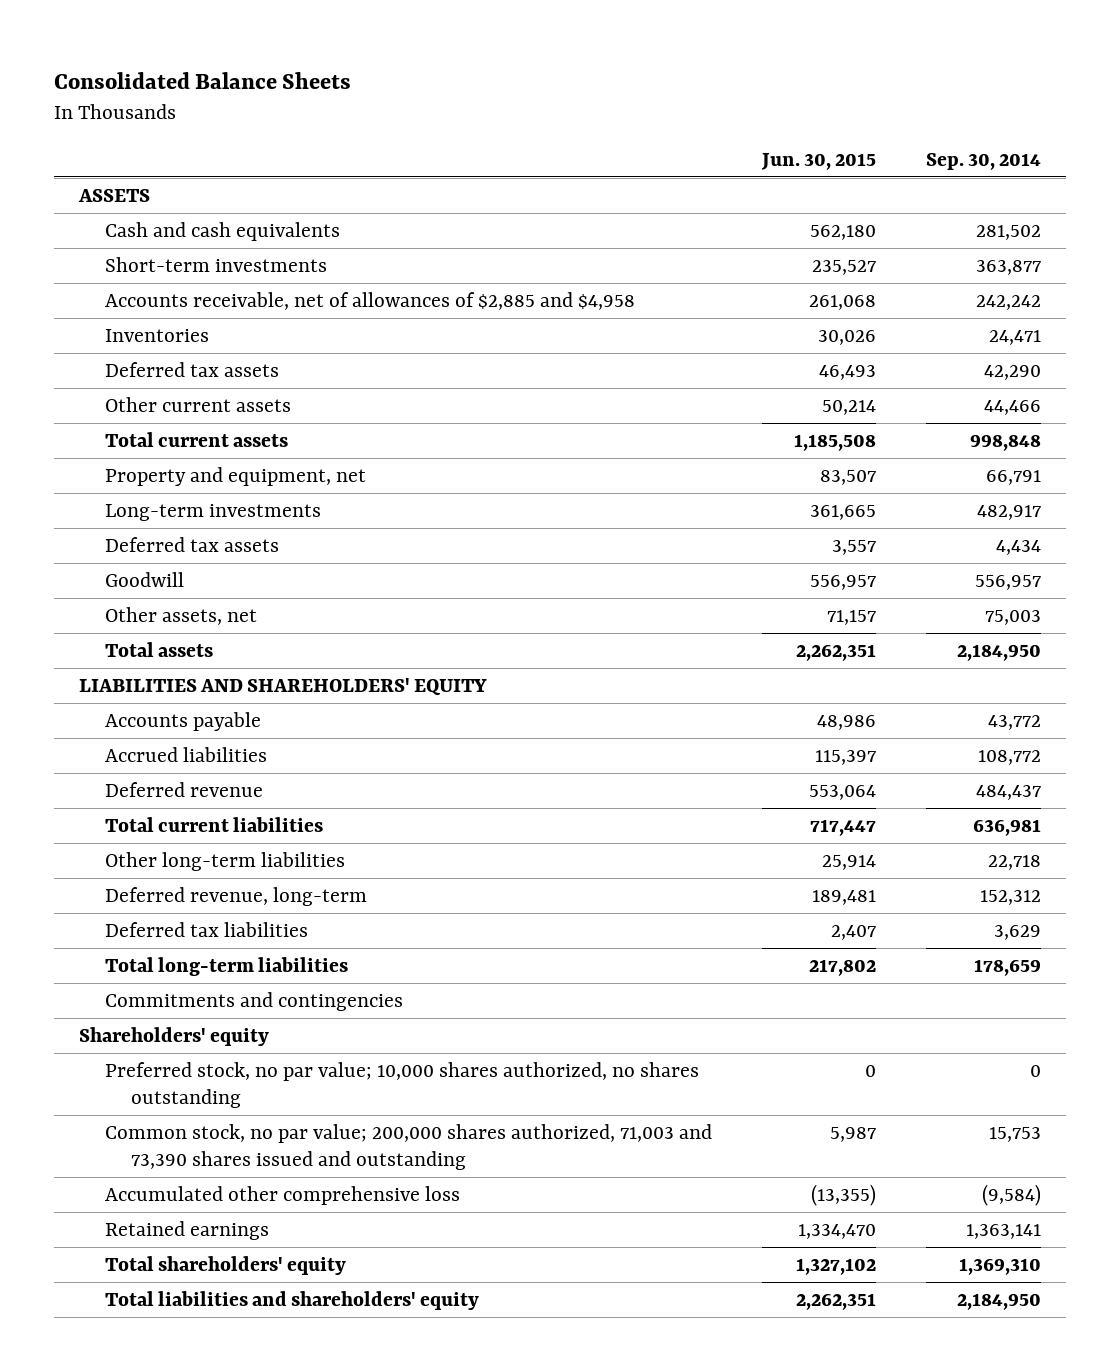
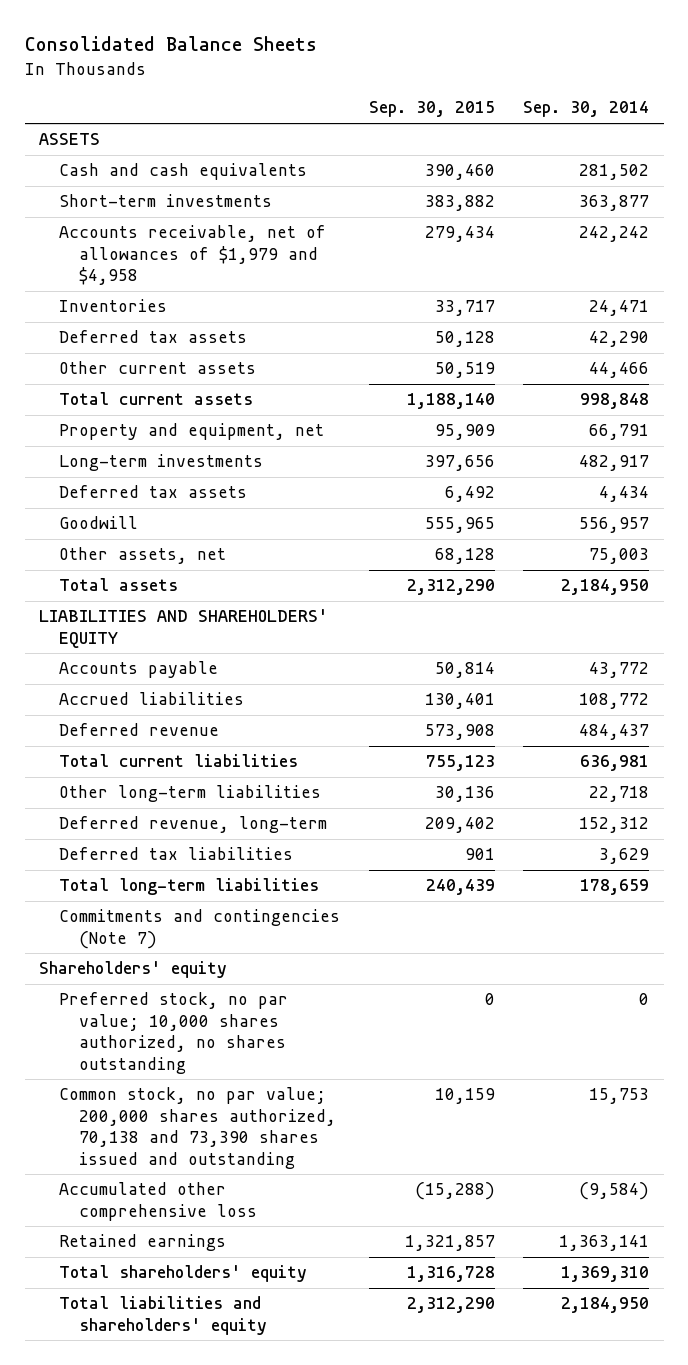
- | Jun. 30, 2015 | Sep. 30, 2014
+ | Sep. 30, 2015 | Sep. 30, 2014
- Accounts receivable, net of allowances of $2,885 and $4,958 | 261,068 | 242,242
+ Accounts receivable, net of allowances of $1,979 and $4,958 | 279,434 | 242,242
- Commitments and contingencies
+ Commitments and contingencies (Note 7)
- Common stock, no par value; 200,000 shares authorized, 71,003 and 73,390 shares issued and outstanding | 5,987 | 15,753
+ Common stock, no par value; 200,000 shares authorized, 70,138 and 73,390 shares issued and outstanding | 10,159 | 15,753

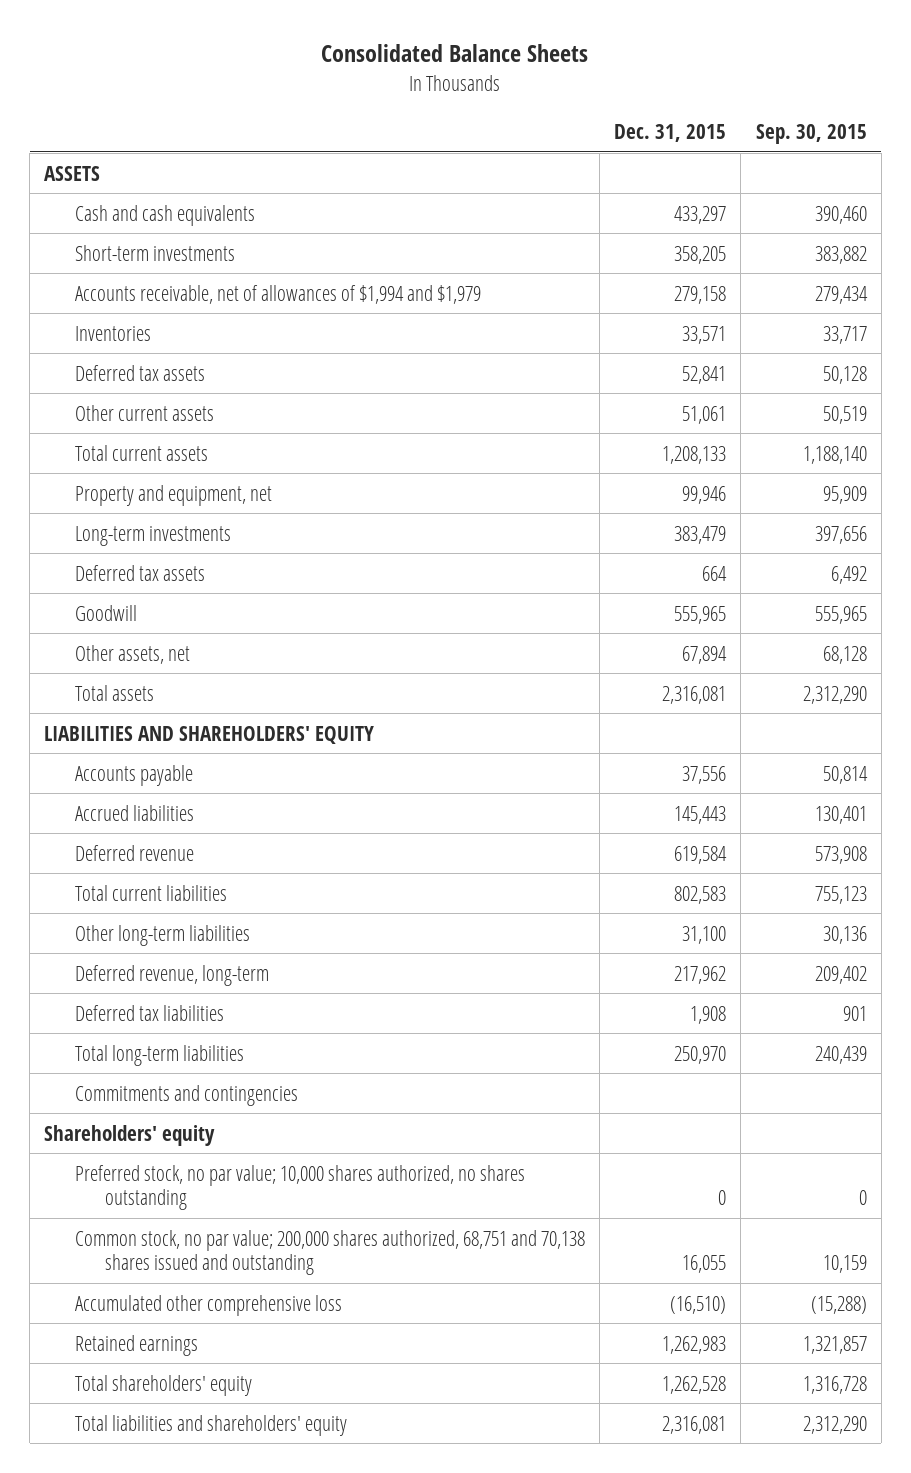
- | Sep. 30, 2015 | Sep. 30, 2014
+ | Dec. 31, 2015 | Sep. 30, 2015
- Accounts receivable, net of allowances of $1,979 and $4,958 | 279,434 | 242,242
+ Accounts receivable, net of allowances of $1,994 and $1,979 | 279,158 | 279,434
- Commitments and contingencies (Note 7)
+ Commitments and contingencies
- Common stock, no par value; 200,000 shares authorized, 70,138 and 73,390 shares issued and outstanding | 10,159 | 15,753
+ Common stock, no par value; 200,000 shares authorized, 68,751 and 70,138 shares issued and outstanding | 16,055 | 10,159

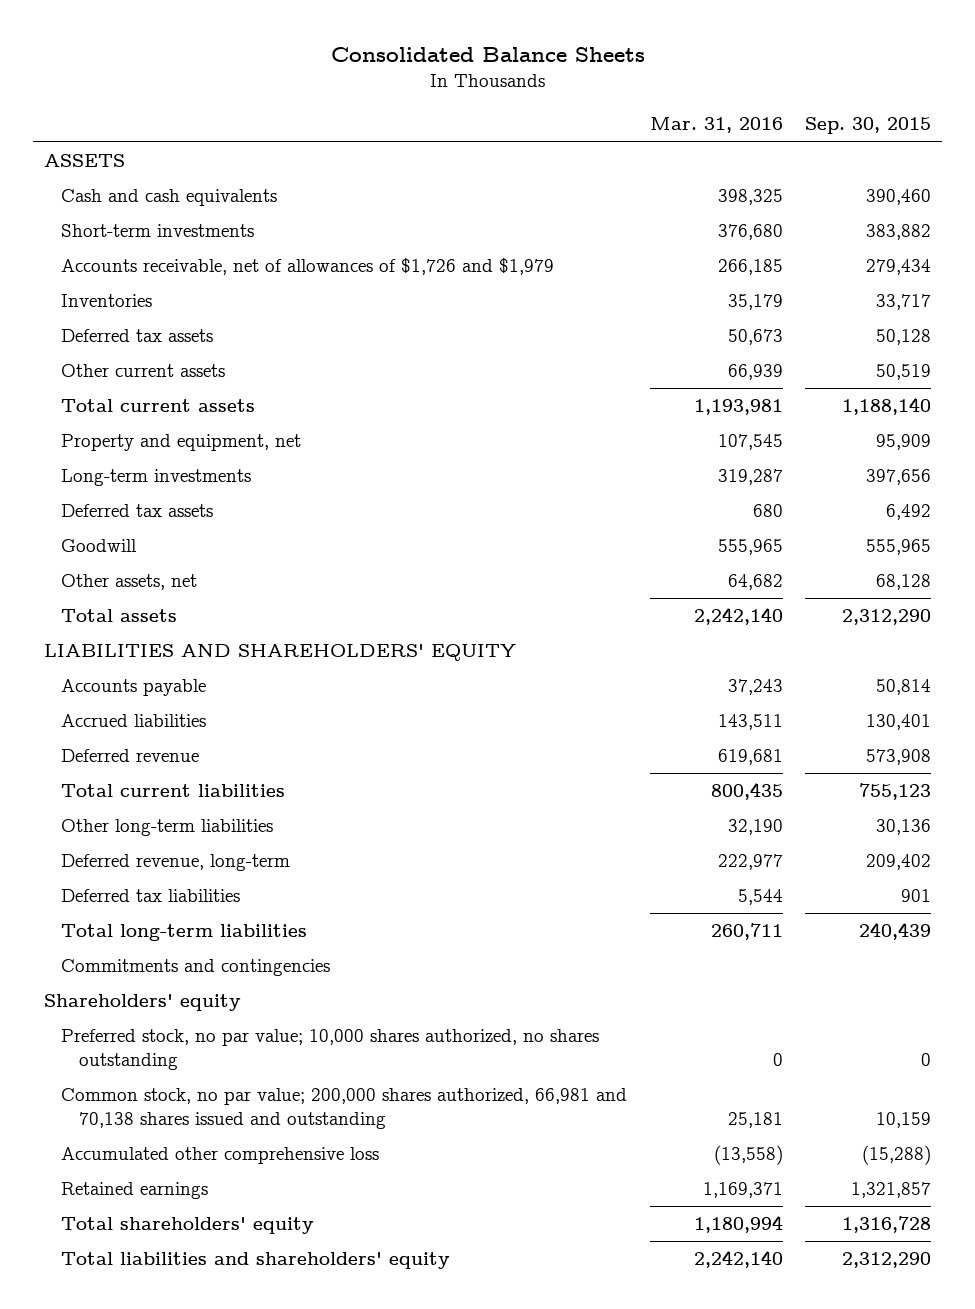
- | Dec. 31, 2015 | Sep. 30, 2015
+ | Mar. 31, 2016 | Sep. 30, 2015
- Accounts receivable, net of allowances of $1,994 and $1,979 | 279,158 | 279,434
+ Accounts receivable, net of allowances of $1,726 and $1,979 | 266,185 | 279,434
- Common stock, no par value; 200,000 shares authorized, 68,751 and 70,138 shares issued and outstanding | 16,055 | 10,159
+ Common stock, no par value; 200,000 shares authorized, 66,981 and 70,138 shares issued and outstanding | 25,181 | 10,159

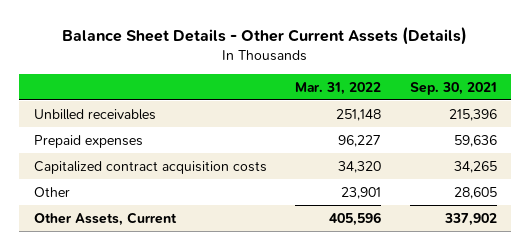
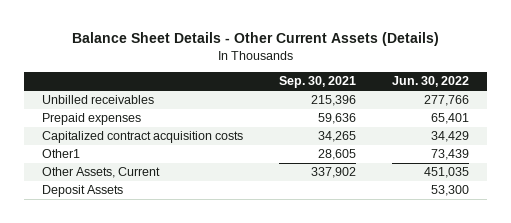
- | Mar. 31, 2022 | Sep. 30, 2021
+ | Sep. 30, 2021 | Jun. 30, 2022
- Other | 23,901 | 28,605
+ Other1 | 28,605 | 73,439
+ Deposit Assets | | 53,300

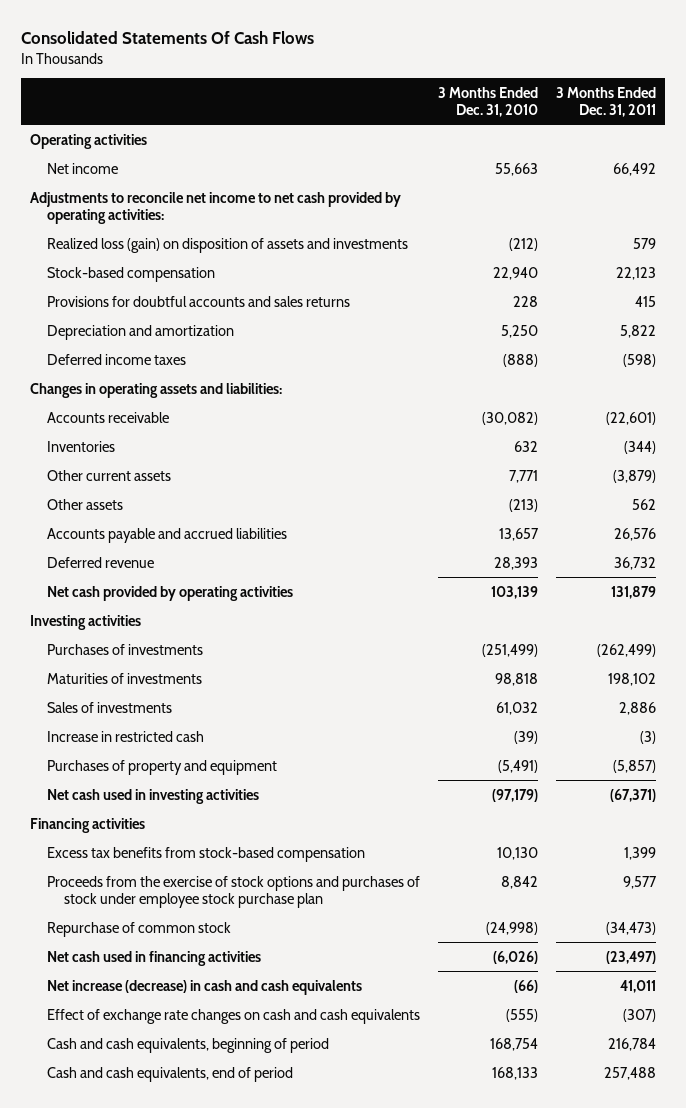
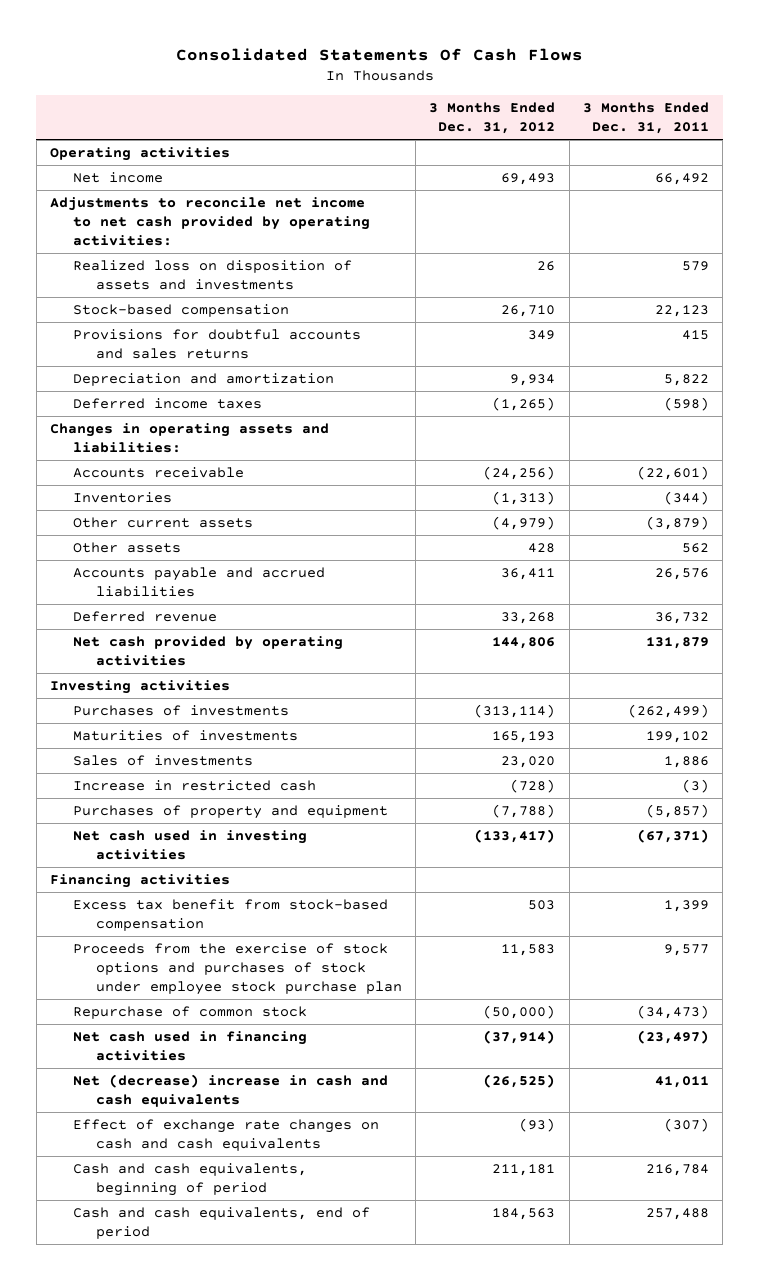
- | 3 Months Ended Dec. 31, 2010 | 3 Months Ended Dec. 31, 2011
+ | 3 Months Ended Dec. 31, 2012 | 3 Months Ended Dec. 31, 2011
- Realized loss (gain) on disposition of assets and investments | (212) | 579
+ Realized loss on disposition of assets and investments | 26 | 579
- Maturities of investments | 98,818 | 198,102
- Sales of investments | 61,032 | 2,886
+ Maturities of investments | 165,193 | 199,102
+ Sales of investments | 23,020 | 1,886
- Excess tax benefits from stock-based compensation | 10,130 | 1,399
+ Excess tax benefit from stock-based compensation | 503 | 1,399
- Net increase (decrease) in cash and cash equivalents | (66) | 41,011
+ Net (decrease) increase in cash and cash equivalents | (26,525) | 41,011

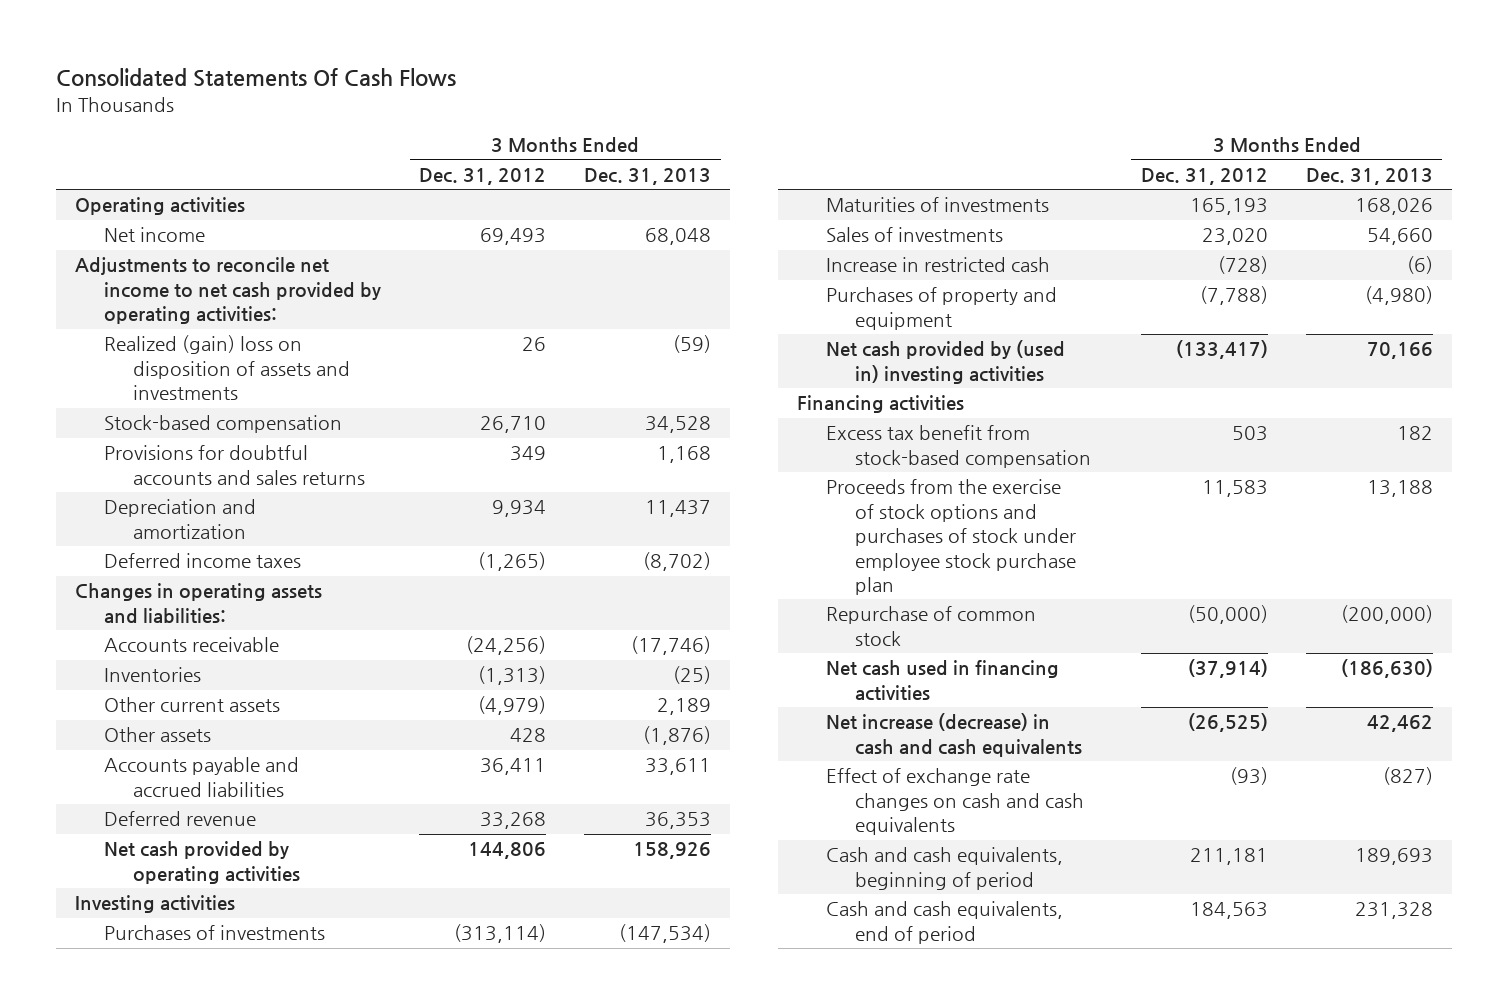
- | 3 Months Ended Dec. 31, 2012 | 3 Months Ended Dec. 31, 2011
+ | 3 Months Ended Dec. 31, 2012 | 3 Months Ended Dec. 31, 2013
- Realized loss on disposition of assets and investments | 26 | 579
+ Realized (gain) loss on disposition of assets and investments | 26 | (59)
- Net cash used in investing activities | (133,417) | (67,371)
+ Net cash provided by (used in) investing activities | (133,417) | 70,166
- Net (decrease) increase in cash and cash equivalents | (26,525) | 41,011
+ Net increase (decrease) in cash and cash equivalents | (26,525) | 42,462

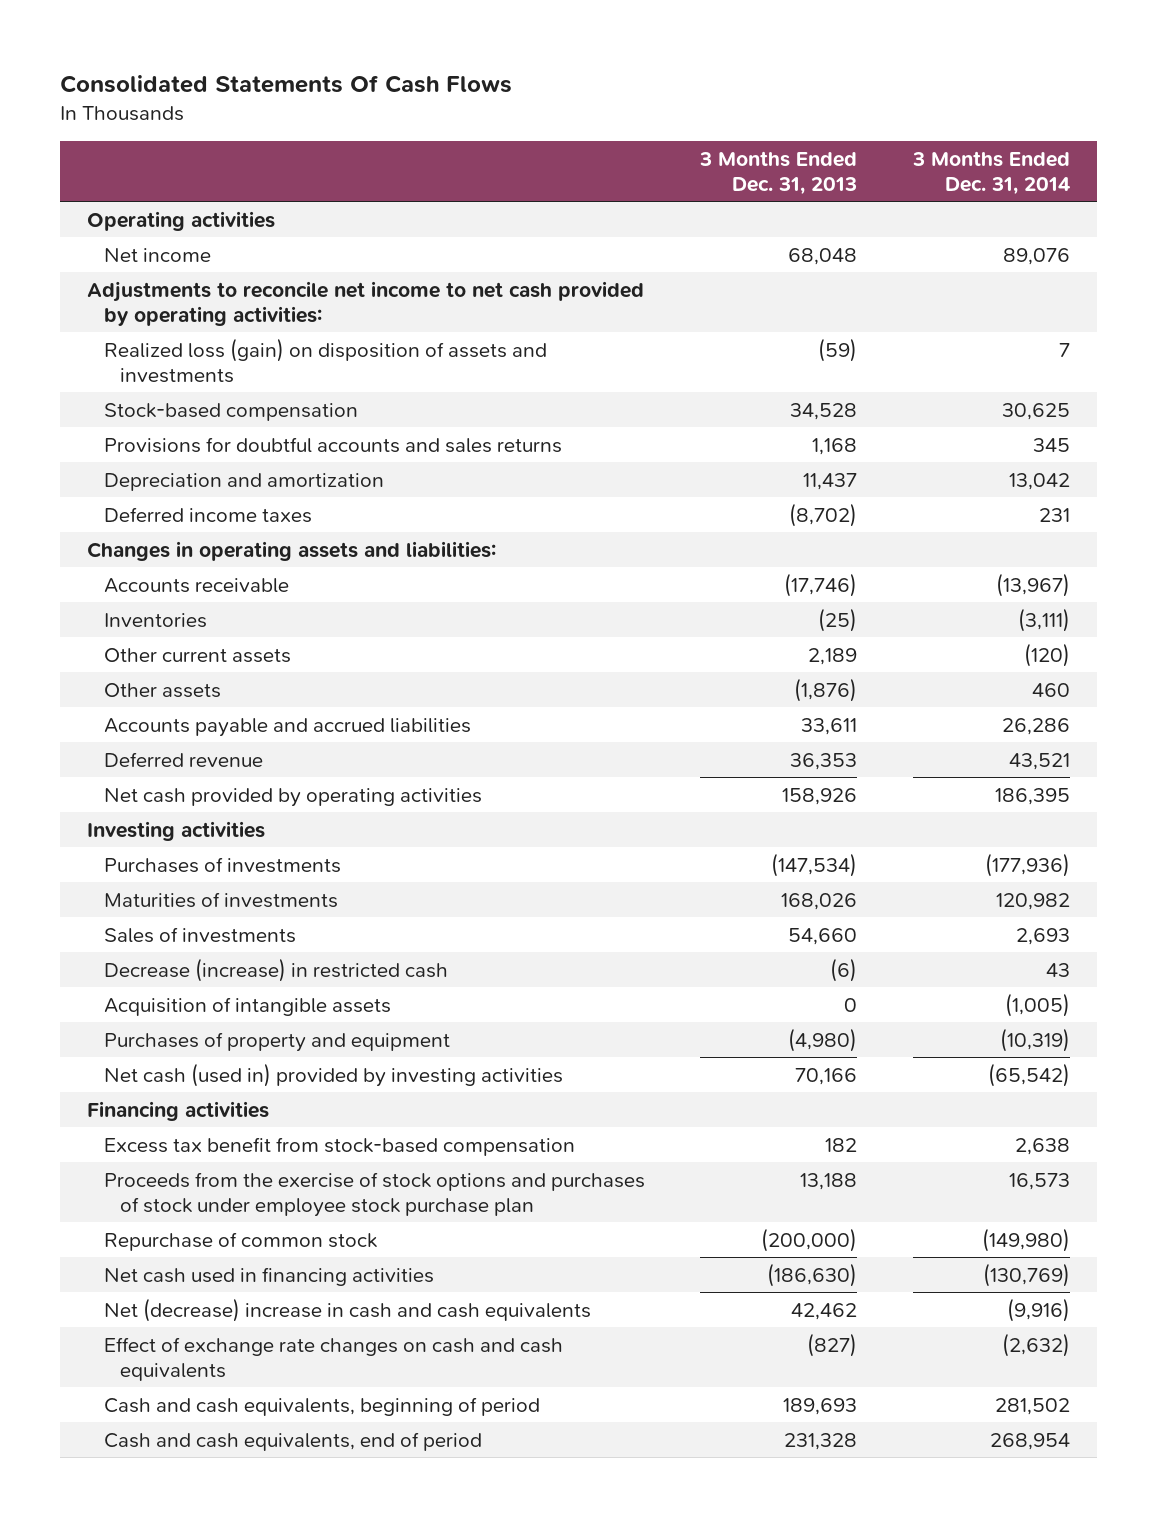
- | 3 Months Ended Dec. 31, 2012 | 3 Months Ended Dec. 31, 2013
+ | 3 Months Ended Dec. 31, 2013 | 3 Months Ended Dec. 31, 2014
- Realized (gain) loss on disposition of assets and investments | 26 | (59)
+ Realized loss (gain) on disposition of assets and investments | (59) | 7
- Increase in restricted cash | (728) | (6)
+ Decrease (increase) in restricted cash | (6) | 43
+ Acquisition of intangible assets | 0 | (1,005)
- Net cash provided by (used in) investing activities | (133,417) | 70,166
+ Net cash (used in) provided by investing activities | 70,166 | (65,542)
- Net increase (decrease) in cash and cash equivalents | (26,525) | 42,462
+ Net (decrease) increase in cash and cash equivalents | 42,462 | (9,916)

